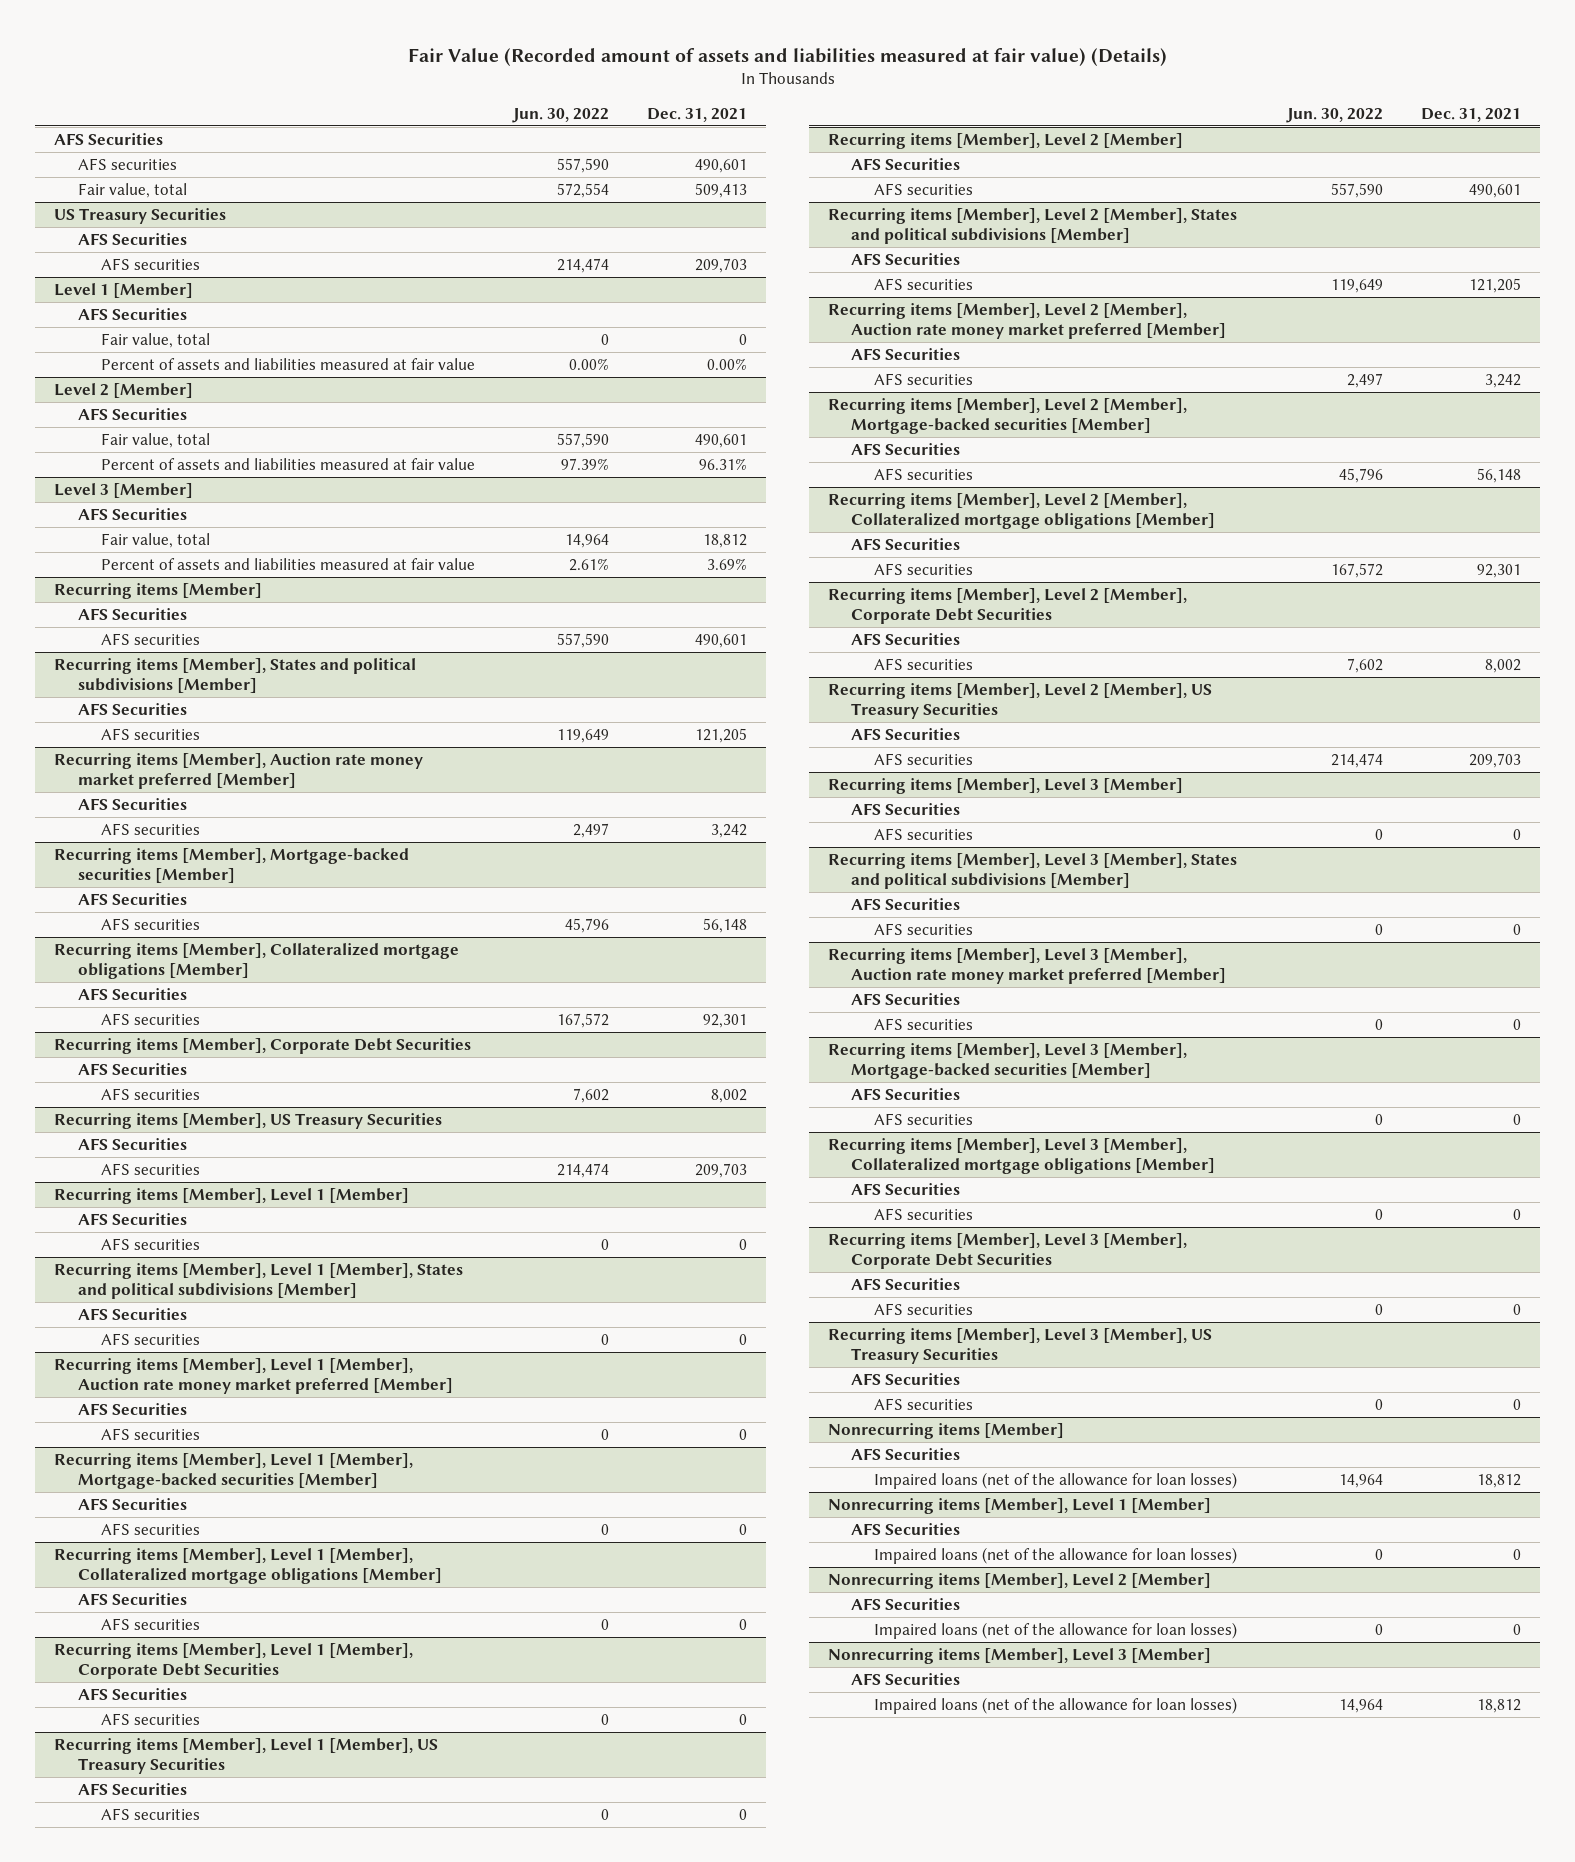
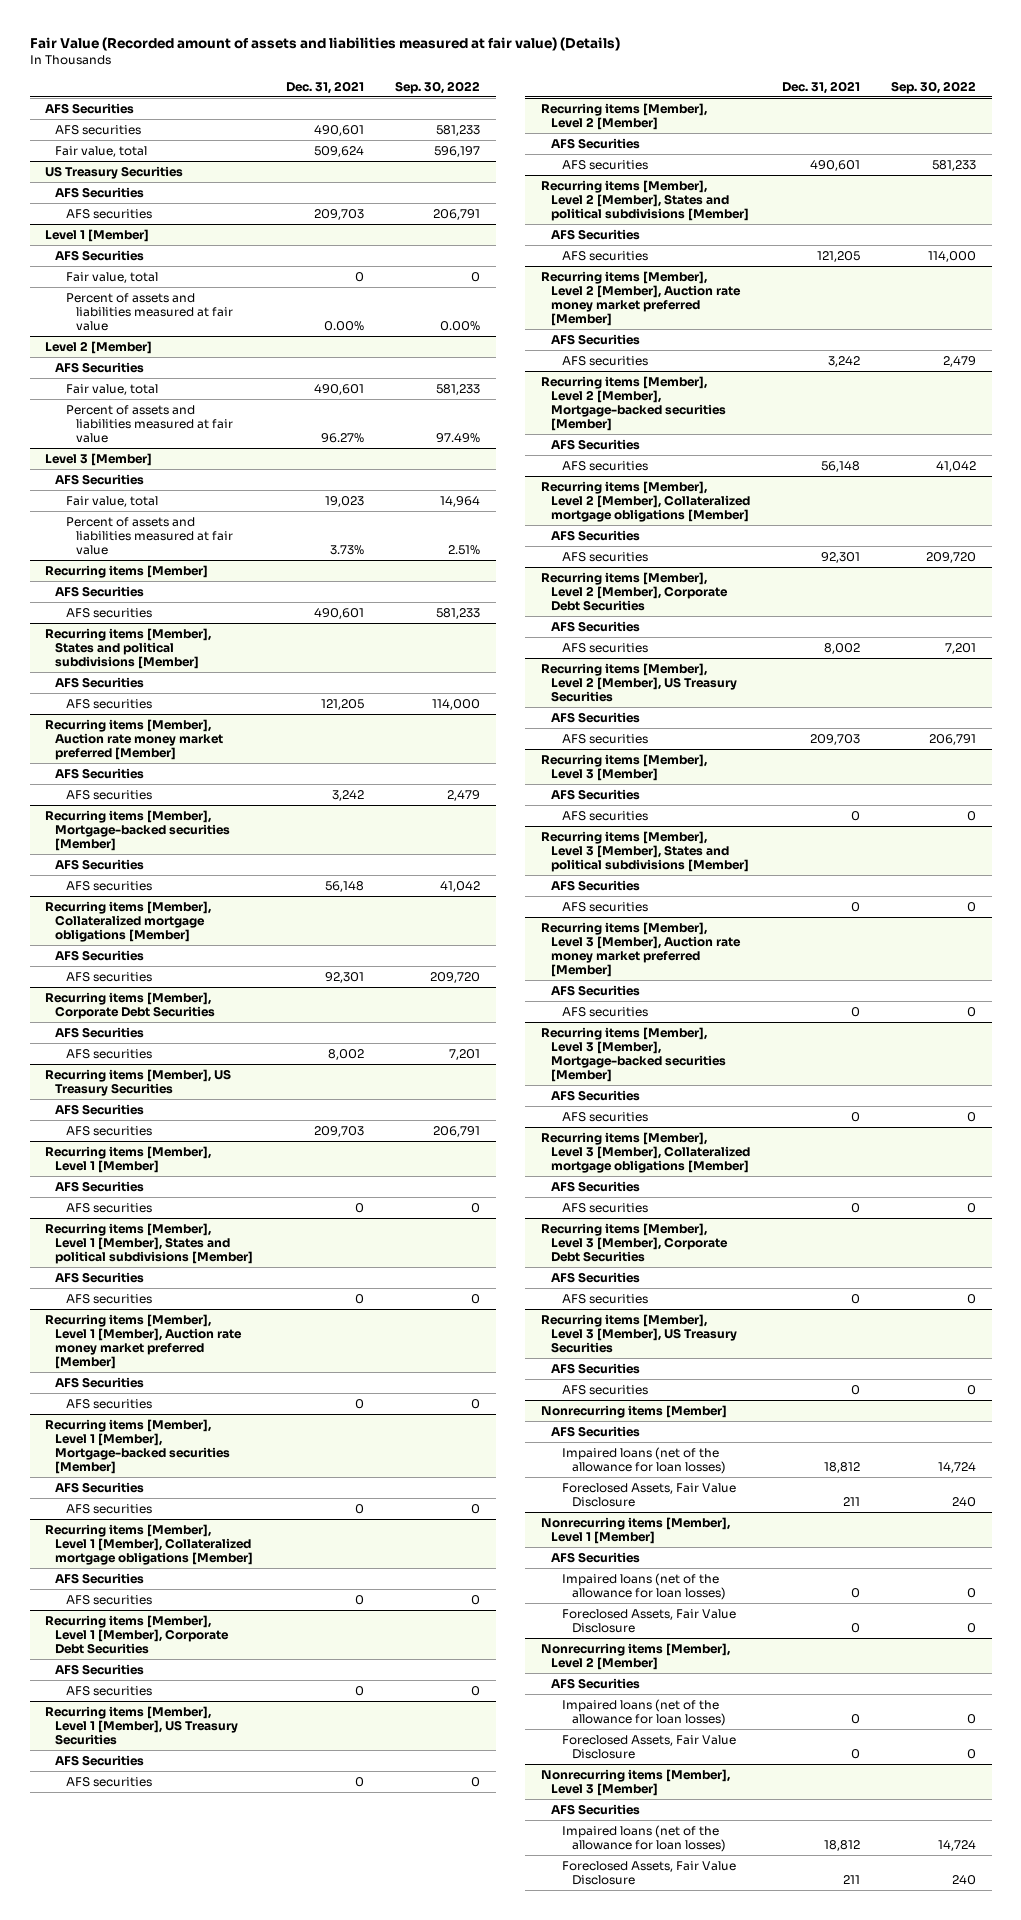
- | Jun. 30, 2022 | Dec. 31, 2021
+ | Dec. 31, 2021 | Sep. 30, 2022
- Fair value, total | 572,554 | 509,413
+ Fair value, total | 509,624 | 596,197
@ Level 2 [Member]
- Percent of assets and liabilities measured at fair value | 97.39% | 96.31%
+ Percent of assets and liabilities measured at fair value | 96.27% | 97.49%
@ Level 3 [Member]
- Fair value, total | 14,964 | 18,812
- Percent of assets and liabilities measured at fair value | 2.61% | 3.69%
+ Fair value, total | 19,023 | 14,964
+ Percent of assets and liabilities measured at fair value | 3.73% | 2.51%
@ Nonrecurring items [Member]
+ Foreclosed Assets, Fair Value Disclosure | 211 | 240
@ Nonrecurring items [Member], Level 1 [Member]
+ Foreclosed Assets, Fair Value Disclosure | 0 | 0
@ Nonrecurring items [Member], Level 2 [Member]
+ Foreclosed Assets, Fair Value Disclosure | 0 | 0
@ Nonrecurring items [Member], Level 3 [Member]
+ Foreclosed Assets, Fair Value Disclosure | 211 | 240

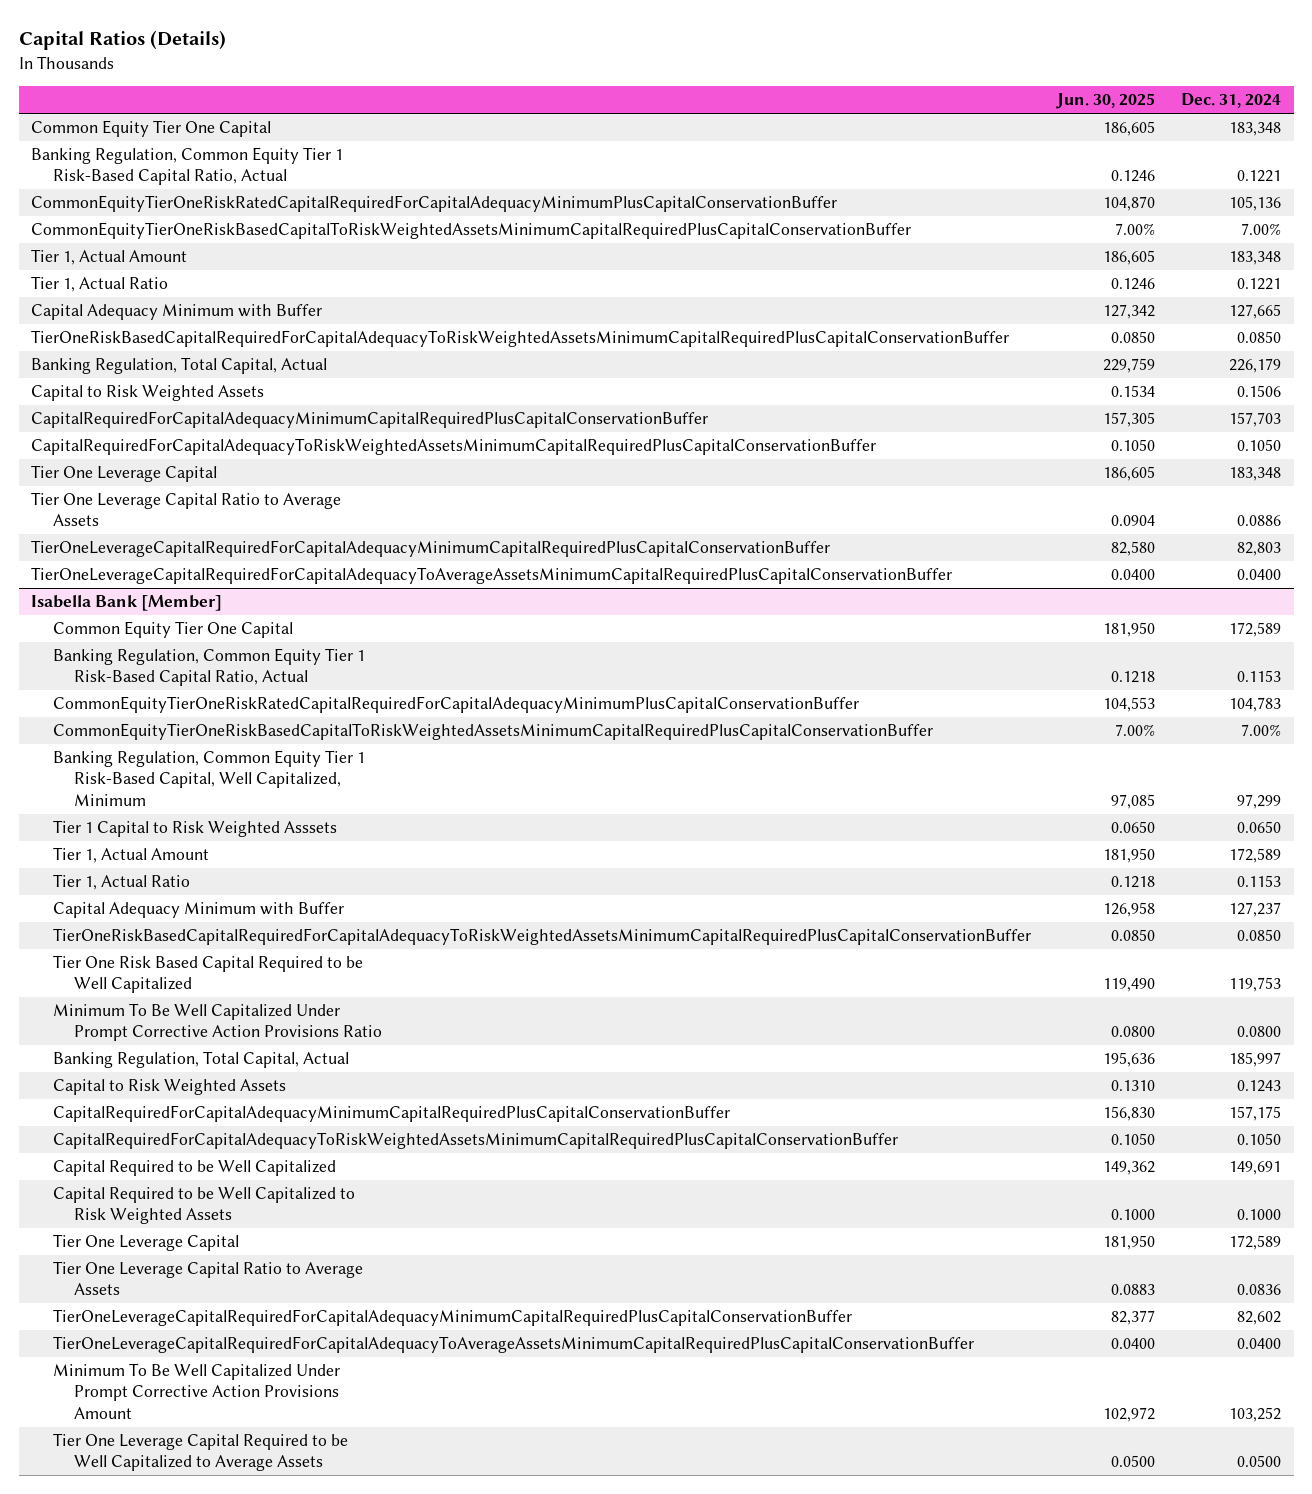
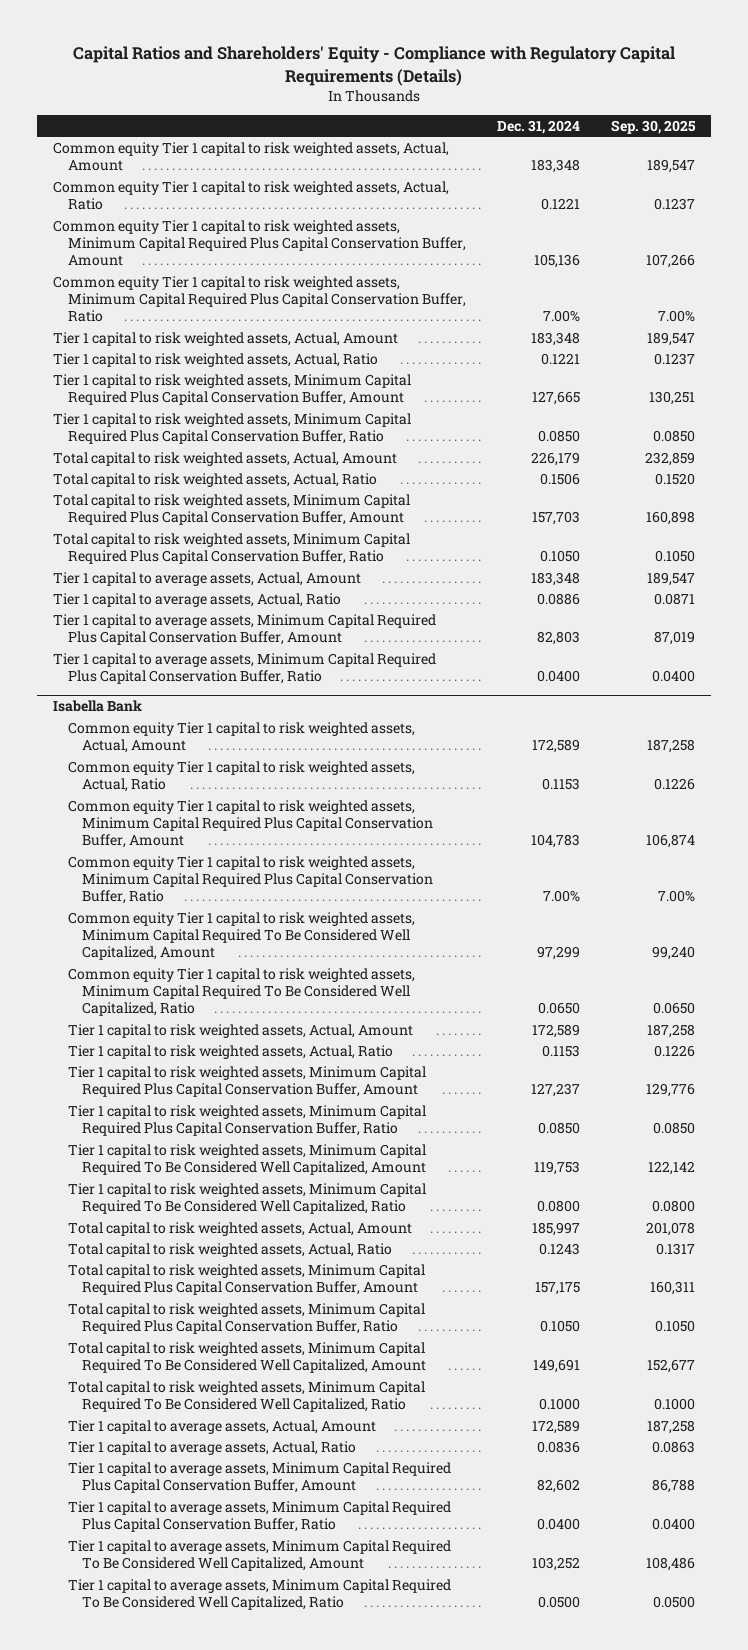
- Capital Ratios (Details)
+ Capital Ratios and Shareholders' Equity - Compliance with Regulatory Capital Requirements (Details)
- | Jun. 30, 2025 | Dec. 31, 2024
+ | Dec. 31, 2024 | Sep. 30, 2025
- Common Equity Tier One Capital | 186,605 | 183,348
- Banking Regulation, Common Equity Tier 1 Risk-Based Capital Ratio, Actual | 0.1246 | 0.1221
- CommonEquityTierOneRiskRatedCapitalRequiredForCapitalAdequacyMinimumPlusCapitalConservationBuffer | 104,870 | 105,136
- CommonEquityTierOneRiskBasedCapitalToRiskWeightedAssetsMinimumCapitalRequiredPlusCapitalConservationBuffer | 7.00% | 7.00%
- Tier 1, Actual Amount | 186,605 | 183,348
- Tier 1, Actual Ratio | 0.1246 | 0.1221
- Capital Adequacy Minimum with Buffer | 127,342 | 127,665
- TierOneRiskBasedCapitalRequiredForCapitalAdequacyToRiskWeightedAssetsMinimumCapitalRequiredPlusCapitalConservationBuffer | 0.0850 | 0.0850
- Banking Regulation, Total Capital, Actual | 229,759 | 226,179
- Capital to Risk Weighted Assets | 0.1534 | 0.1506
- CapitalRequiredForCapitalAdequacyMinimumCapitalRequiredPlusCapitalConservationBuffer | 157,305 | 157,703
- CapitalRequiredForCapitalAdequacyToRiskWeightedAssetsMinimumCapitalRequiredPlusCapitalConservationBuffer | 0.1050 | 0.1050
- Tier One Leverage Capital | 186,605 | 183,348
- Tier One Leverage Capital Ratio to Average Assets | 0.0904 | 0.0886
- TierOneLeverageCapitalRequiredForCapitalAdequacyMinimumCapitalRequiredPlusCapitalConservationBuffer | 82,580 | 82,803
- TierOneLeverageCapitalRequiredForCapitalAdequacyToAverageAssetsMinimumCapitalRequiredPlusCapitalConservationBuffer | 0.0400 | 0.0400
- Isabella Bank [Member]
- Common Equity Tier One Capital | 181,950 | 172,589
- Banking Regulation, Common Equity Tier 1 Risk-Based Capital Ratio, Actual | 0.1218 | 0.1153
- CommonEquityTierOneRiskRatedCapitalRequiredForCapitalAdequacyMinimumPlusCapitalConservationBuffer | 104,553 | 104,783
- CommonEquityTierOneRiskBasedCapitalToRiskWeightedAssetsMinimumCapitalRequiredPlusCapitalConservationBuffer | 7.00% | 7.00%
- Banking Regulation, Common Equity Tier 1 Risk-Based Capital, Well Capitalized, Minimum | 97,085 | 97,299
- Tier 1 Capital to Risk Weighted Asssets | 0.0650 | 0.0650
- Tier 1, Actual Amount | 181,950 | 172,589
- Tier 1, Actual Ratio | 0.1218 | 0.1153
- Capital Adequacy Minimum with Buffer | 126,958 | 127,237
- TierOneRiskBasedCapitalRequiredForCapitalAdequacyToRiskWeightedAssetsMinimumCapitalRequiredPlusCapitalConservationBuffer | 0.0850 | 0.0850
- Tier One Risk Based Capital Required to be Well Capitalized | 119,490 | 119,753
- Minimum To Be Well Capitalized Under Prompt Corrective Action Provisions Ratio | 0.0800 | 0.0800
- Banking Regulation, Total Capital, Actual | 195,636 | 185,997
- Capital to Risk Weighted Assets | 0.1310 | 0.1243
- CapitalRequiredForCapitalAdequacyMinimumCapitalRequiredPlusCapitalConservationBuffer | 156,830 | 157,175
- CapitalRequiredForCapitalAdequacyToRiskWeightedAssetsMinimumCapitalRequiredPlusCapitalConservationBuffer | 0.1050 | 0.1050
- Capital Required to be Well Capitalized | 149,362 | 149,691
- Capital Required to be Well Capitalized to Risk Weighted Assets | 0.1000 | 0.1000
- Tier One Leverage Capital | 181,950 | 172,589
- Tier One Leverage Capital Ratio to Average Assets | 0.0883 | 0.0836
- TierOneLeverageCapitalRequiredForCapitalAdequacyMinimumCapitalRequiredPlusCapitalConservationBuffer | 82,377 | 82,602
- TierOneLeverageCapitalRequiredForCapitalAdequacyToAverageAssetsMinimumCapitalRequiredPlusCapitalConservationBuffer | 0.0400 | 0.0400
- Minimum To Be Well Capitalized Under Prompt Corrective Action Provisions Amount | 102,972 | 103,252
- Tier One Leverage Capital Required to be Well Capitalized to Average Assets | 0.0500 | 0.0500
+ Common equity Tier 1 capital to risk weighted assets, Actual, Amount | 183,348 | 189,547
+ Common equity Tier 1 capital to risk weighted assets, Actual, Ratio | 0.1221 | 0.1237
+ Common equity Tier 1 capital to risk weighted assets, Minimum Capital Required Plus Capital Conservation Buffer, Amount | 105,136 | 107,266
+ Common equity Tier 1 capital to risk weighted assets, Minimum Capital Required Plus Capital Conservation Buffer, Ratio | 7.00% | 7.00%
+ Tier 1 capital to risk weighted assets, Actual, Amount | 183,348 | 189,547
+ Tier 1 capital to risk weighted assets, Actual, Ratio | 0.1221 | 0.1237
+ Tier 1 capital to risk weighted assets, Minimum Capital Required Plus Capital Conservation Buffer, Amount | 127,665 | 130,251
+ Tier 1 capital to risk weighted assets, Minimum Capital Required Plus Capital Conservation Buffer, Ratio | 0.0850 | 0.0850
+ Total capital to risk weighted assets, Actual, Amount | 226,179 | 232,859
+ Total capital to risk weighted assets, Actual, Ratio | 0.1506 | 0.1520
+ Total capital to risk weighted assets, Minimum Capital Required Plus Capital Conservation Buffer, Amount | 157,703 | 160,898
+ Total capital to risk weighted assets, Minimum Capital Required Plus Capital Conservation Buffer, Ratio | 0.1050 | 0.1050
+ Tier 1 capital to average assets, Actual, Amount | 183,348 | 189,547
+ Tier 1 capital to average assets, Actual, Ratio | 0.0886 | 0.0871
+ Tier 1 capital to average assets, Minimum Capital Required Plus Capital Conservation Buffer, Amount | 82,803 | 87,019
+ Tier 1 capital to average assets, Minimum Capital Required Plus Capital Conservation Buffer, Ratio | 0.0400 | 0.0400
+ Isabella Bank
+ Common equity Tier 1 capital to risk weighted assets, Actual, Amount | 172,589 | 187,258
+ Common equity Tier 1 capital to risk weighted assets, Actual, Ratio | 0.1153 | 0.1226
+ Common equity Tier 1 capital to risk weighted assets, Minimum Capital Required Plus Capital Conservation Buffer, Amount | 104,783 | 106,874
+ Common equity Tier 1 capital to risk weighted assets, Minimum Capital Required Plus Capital Conservation Buffer, Ratio | 7.00% | 7.00%
+ Common equity Tier 1 capital to risk weighted assets, Minimum Capital Required To Be Considered Well Capitalized, Amount | 97,299 | 99,240
+ Common equity Tier 1 capital to risk weighted assets, Minimum Capital Required To Be Considered Well Capitalized, Ratio | 0.0650 | 0.0650
+ Tier 1 capital to risk weighted assets, Actual, Amount | 172,589 | 187,258
+ Tier 1 capital to risk weighted assets, Actual, Ratio | 0.1153 | 0.1226
+ Tier 1 capital to risk weighted assets, Minimum Capital Required Plus Capital Conservation Buffer, Amount | 127,237 | 129,776
+ Tier 1 capital to risk weighted assets, Minimum Capital Required Plus Capital Conservation Buffer, Ratio | 0.0850 | 0.0850
+ Tier 1 capital to risk weighted assets, Minimum Capital Required To Be Considered Well Capitalized, Amount | 119,753 | 122,142
+ Tier 1 capital to risk weighted assets, Minimum Capital Required To Be Considered Well Capitalized, Ratio | 0.0800 | 0.0800
+ Total capital to risk weighted assets, Actual, Amount | 185,997 | 201,078
+ Total capital to risk weighted assets, Actual, Ratio | 0.1243 | 0.1317
+ Total capital to risk weighted assets, Minimum Capital Required Plus Capital Conservation Buffer, Amount | 157,175 | 160,311
+ Total capital to risk weighted assets, Minimum Capital Required Plus Capital Conservation Buffer, Ratio | 0.1050 | 0.1050
+ Total capital to risk weighted assets, Minimum Capital Required To Be Considered Well Capitalized, Amount | 149,691 | 152,677
+ Total capital to risk weighted assets, Minimum Capital Required To Be Considered Well Capitalized, Ratio | 0.1000 | 0.1000
+ Tier 1 capital to average assets, Actual, Amount | 172,589 | 187,258
+ Tier 1 capital to average assets, Actual, Ratio | 0.0836 | 0.0863
+ Tier 1 capital to average assets, Minimum Capital Required Plus Capital Conservation Buffer, Amount | 82,602 | 86,788
+ Tier 1 capital to average assets, Minimum Capital Required Plus Capital Conservation Buffer, Ratio | 0.0400 | 0.0400
+ Tier 1 capital to average assets, Minimum Capital Required To Be Considered Well Capitalized, Amount | 103,252 | 108,486
+ Tier 1 capital to average assets, Minimum Capital Required To Be Considered Well Capitalized, Ratio | 0.0500 | 0.0500

